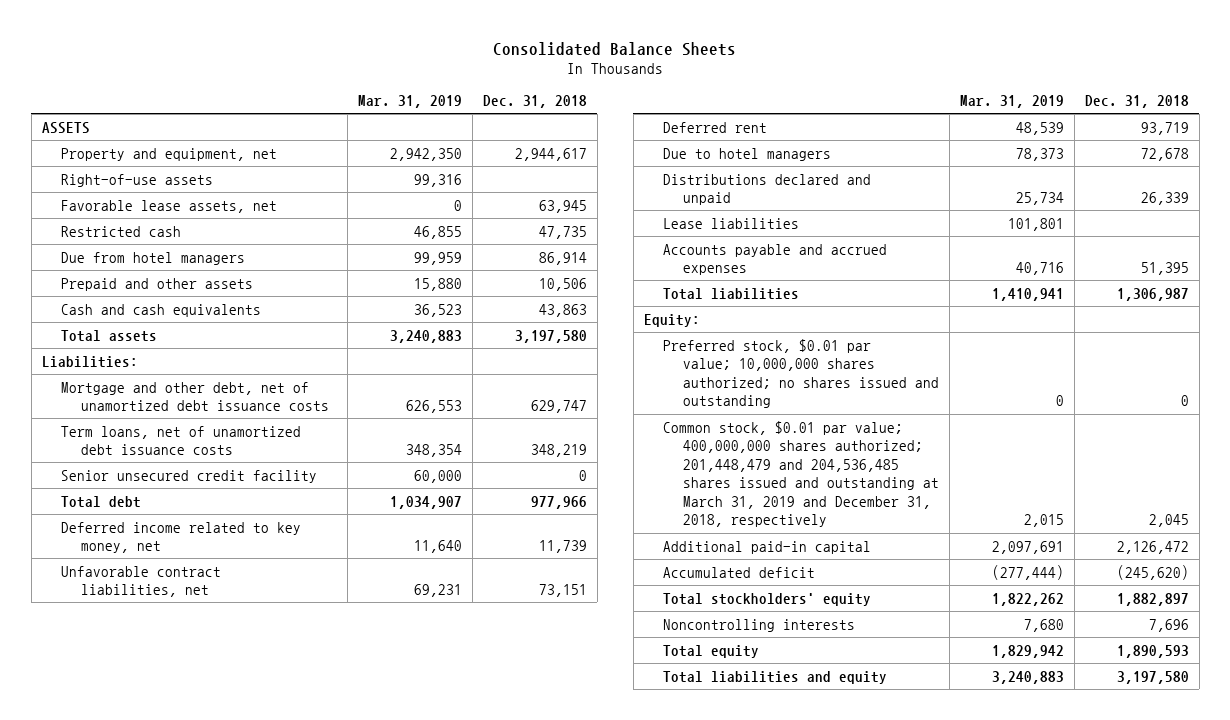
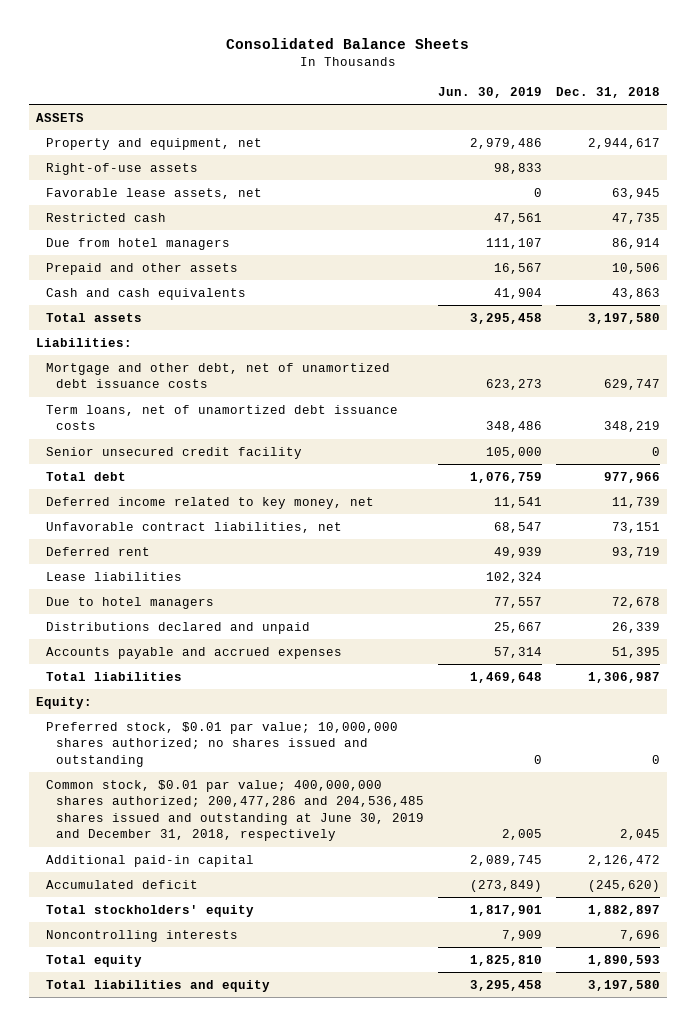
- | Mar. 31, 2019 | Dec. 31, 2018
+ | Jun. 30, 2019 | Dec. 31, 2018
moved up: Lease liabilities | 102,324 |
- Common stock, $0.01 par value; 400,000,000 shares authorized; 201,448,479 and 204,536,485 shares issued and outstanding at March 31, 2019 and December 31, 2018, respectively | 2,015 | 2,045
+ Common stock, $0.01 par value; 400,000,000 shares authorized; 200,477,286 and 204,536,485 shares issued and outstanding at June 30, 2019 and December 31, 2018, respectively | 2,005 | 2,045

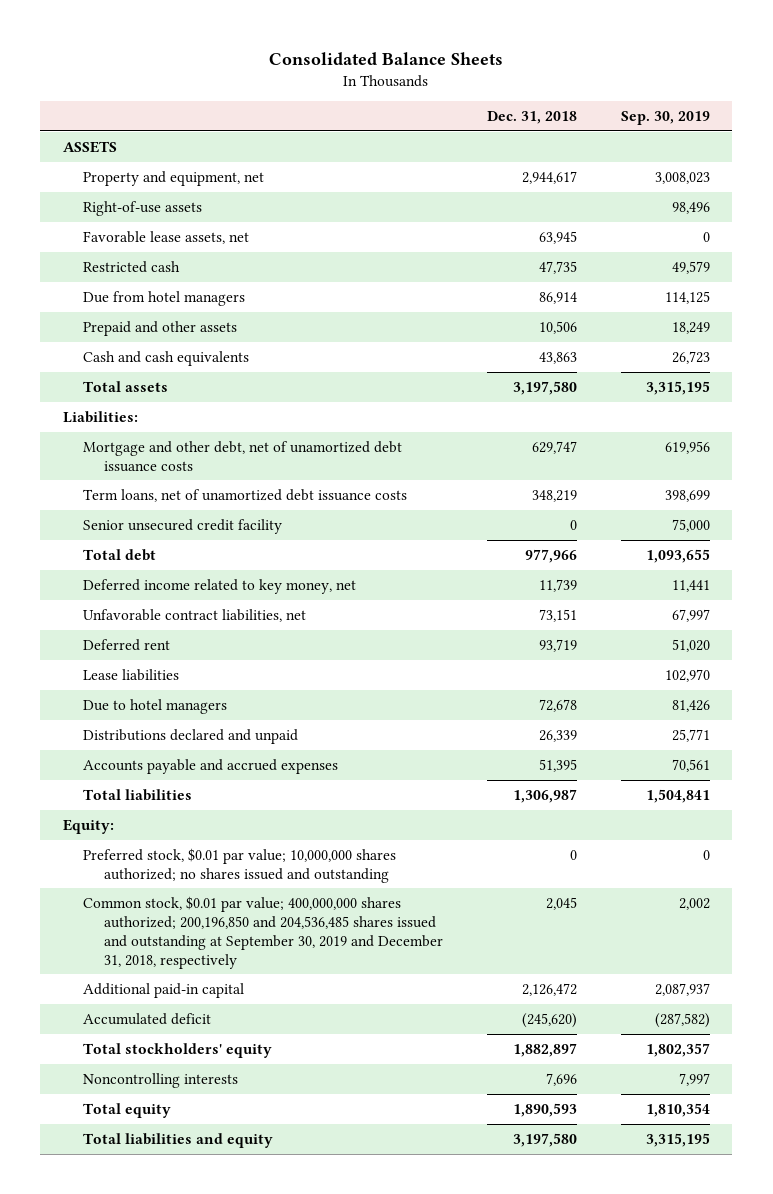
- | Jun. 30, 2019 | Dec. 31, 2018
+ | Dec. 31, 2018 | Sep. 30, 2019
- Common stock, $0.01 par value; 400,000,000 shares authorized; 200,477,286 and 204,536,485 shares issued and outstanding at June 30, 2019 and December 31, 2018, respectively | 2,005 | 2,045
+ Common stock, $0.01 par value; 400,000,000 shares authorized; 200,196,850 and 204,536,485 shares issued and outstanding at September 30, 2019 and December 31, 2018, respectively | 2,045 | 2,002

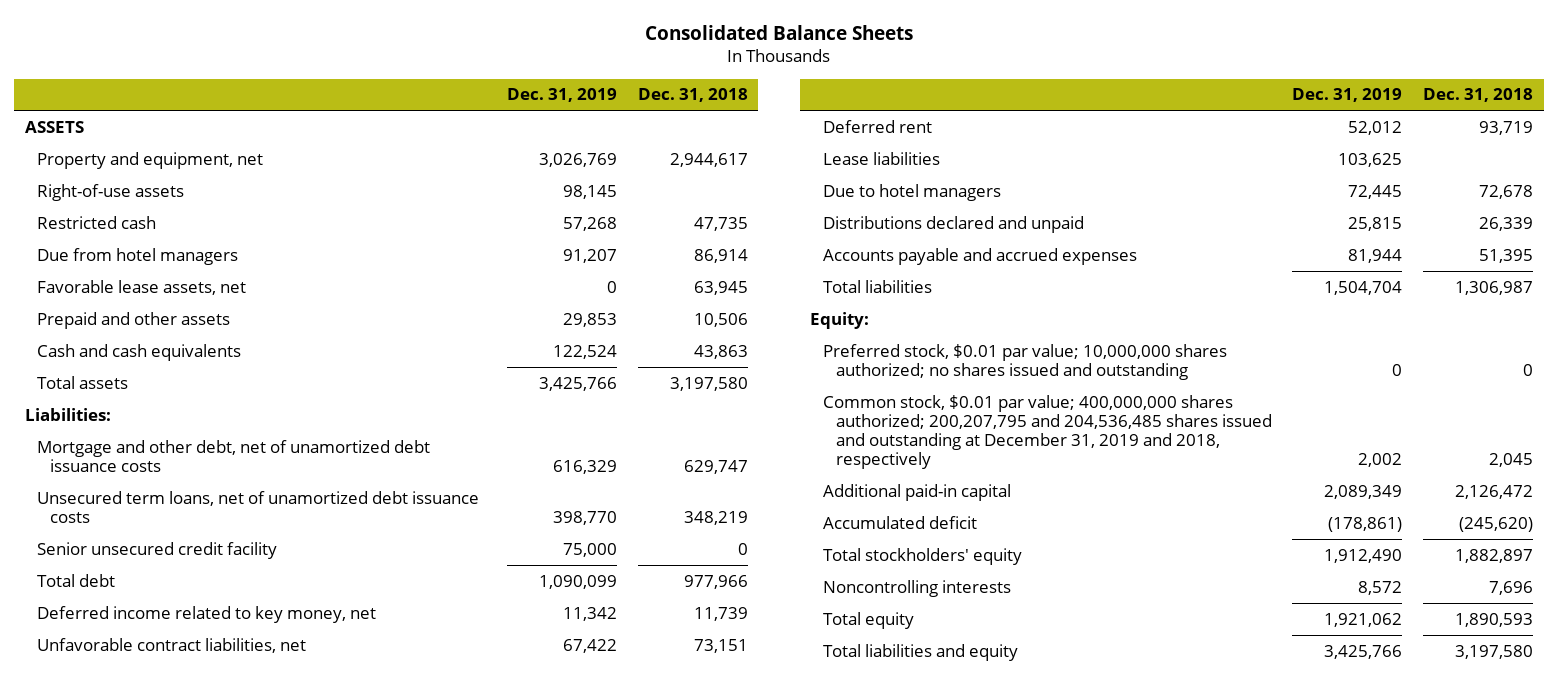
- | Dec. 31, 2018 | Sep. 30, 2019
+ | Dec. 31, 2019 | Dec. 31, 2018
moved down: Favorable lease assets, net | 0 | 63,945
- Term loans, net of unamortized debt issuance costs | 348,219 | 398,699
+ Unsecured term loans, net of unamortized debt issuance costs | 398,770 | 348,219
- Common stock, $0.01 par value; 400,000,000 shares authorized; 200,196,850 and 204,536,485 shares issued and outstanding at September 30, 2019 and December 31, 2018, respectively | 2,045 | 2,002
+ Common stock, $0.01 par value; 400,000,000 shares authorized; 200,207,795 and 204,536,485 shares issued and outstanding at December 31, 2019 and 2018, respectively | 2,002 | 2,045

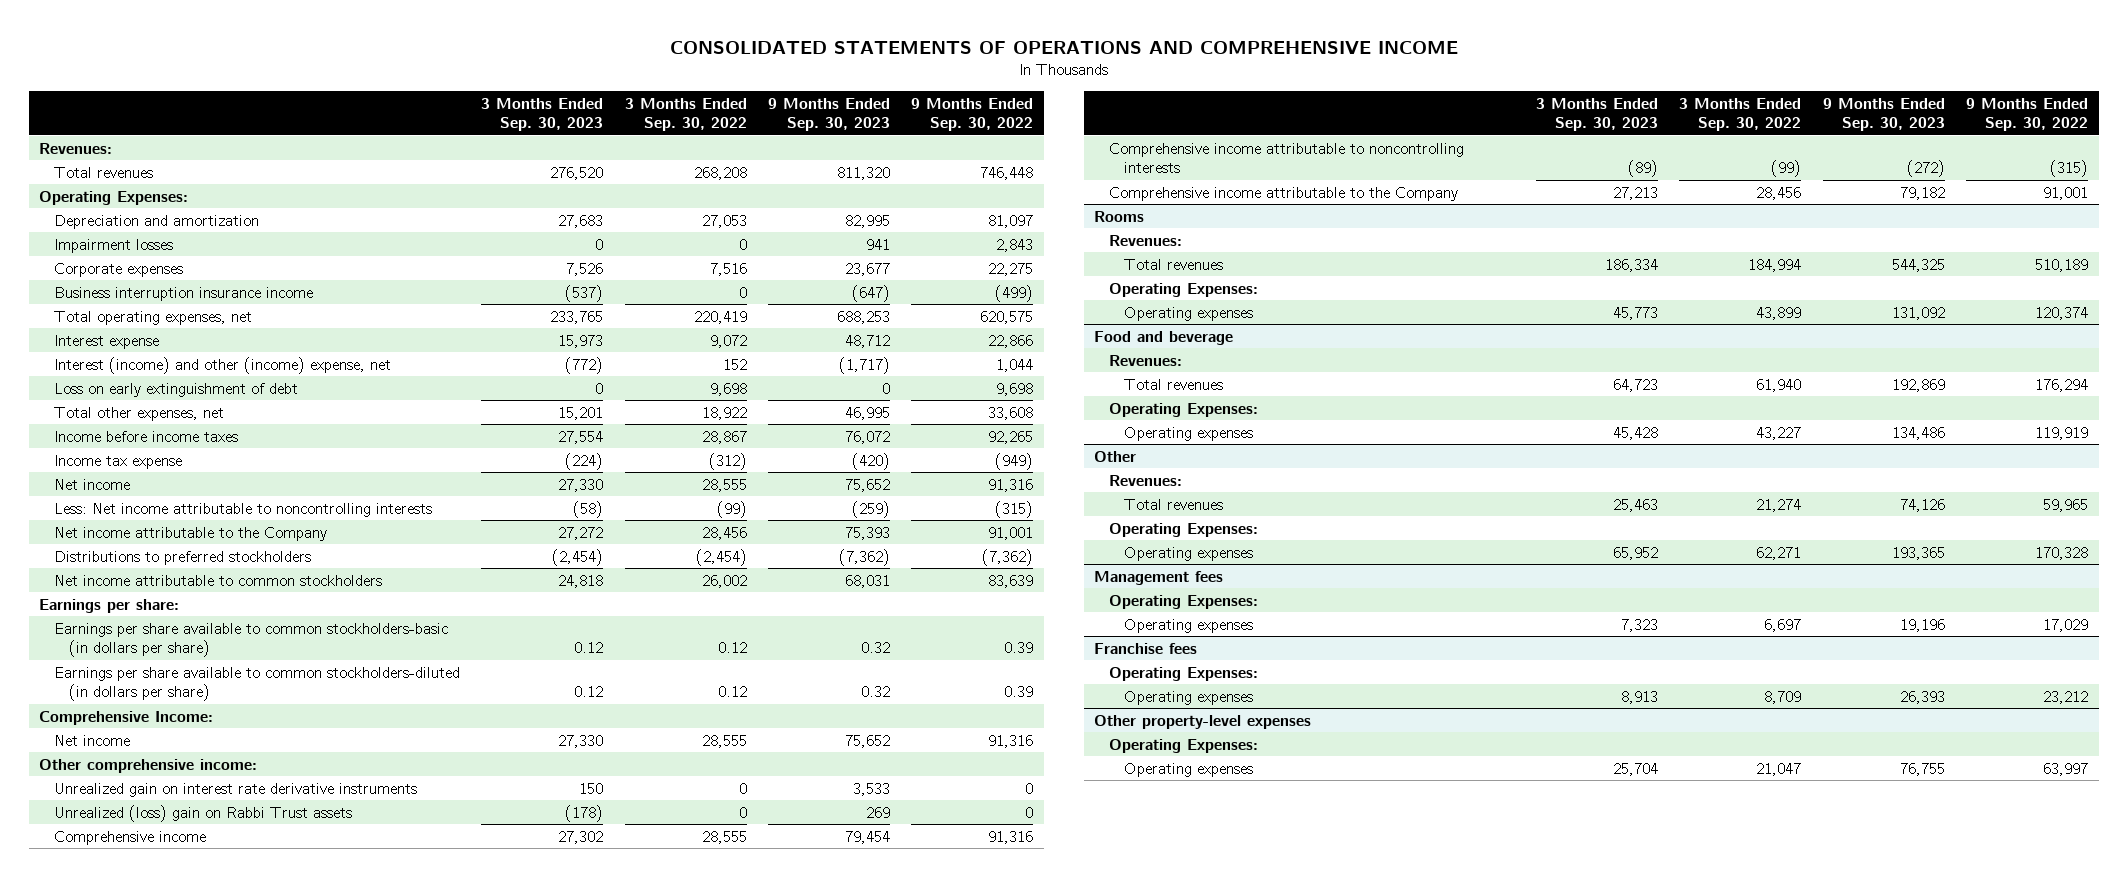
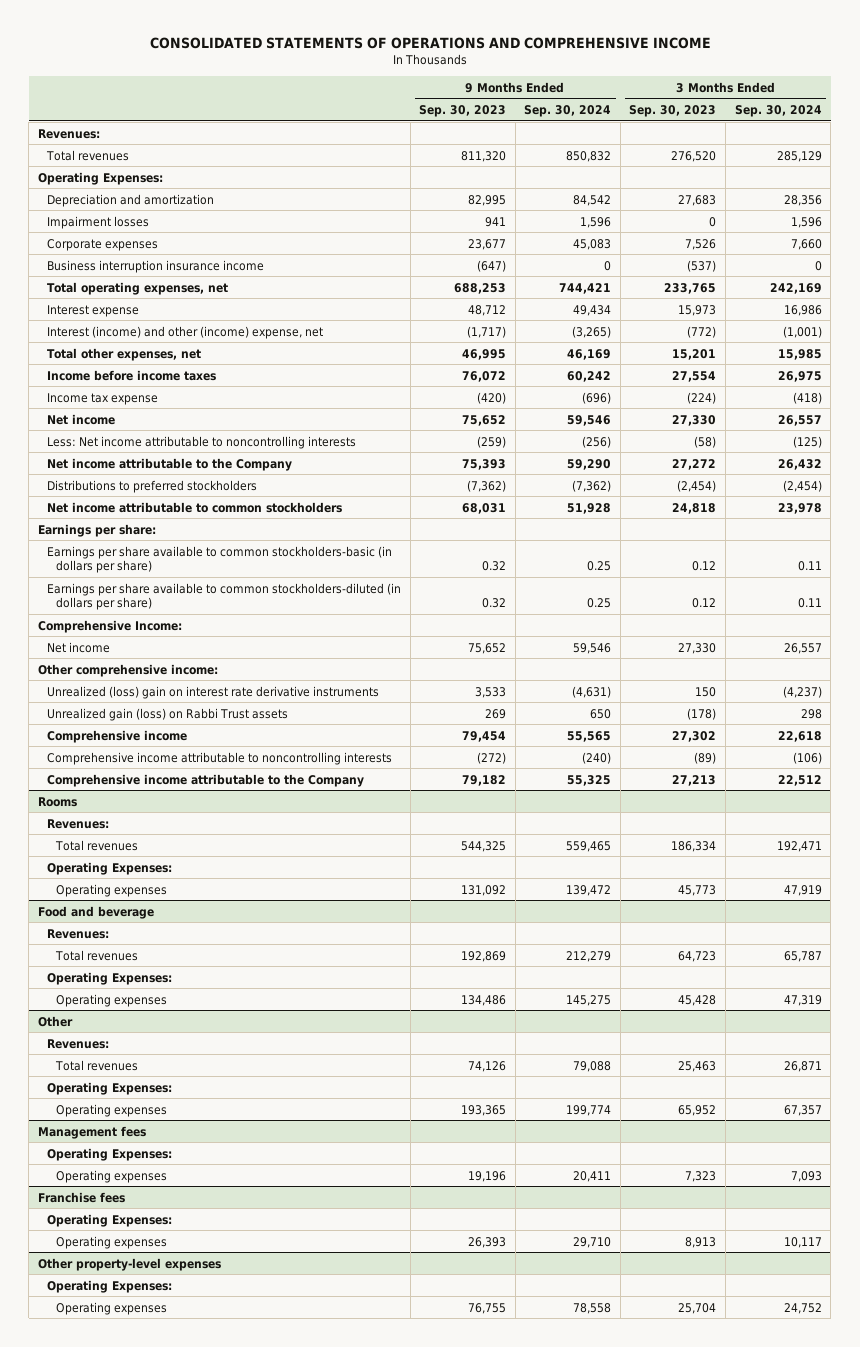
- | 3 Months Ended Sep. 30, 2023 | 3 Months Ended Sep. 30, 2022 | 9 Months Ended Sep. 30, 2023 | 9 Months Ended Sep. 30, 2022
+ | 9 Months Ended Sep. 30, 2023 | 9 Months Ended Sep. 30, 2024 | 3 Months Ended Sep. 30, 2023 | 3 Months Ended Sep. 30, 2024
- Loss on early extinguishment of debt | 0 | 9,698 | 0 | 9,698
- Unrealized gain on interest rate derivative instruments | 150 | 0 | 3,533 | 0
- Unrealized (loss) gain on Rabbi Trust assets | (178) | 0 | 269 | 0
+ Unrealized (loss) gain on interest rate derivative instruments | 3,533 | (4,631) | 150 | (4,237)
+ Unrealized gain (loss) on Rabbi Trust assets | 269 | 650 | (178) | 298

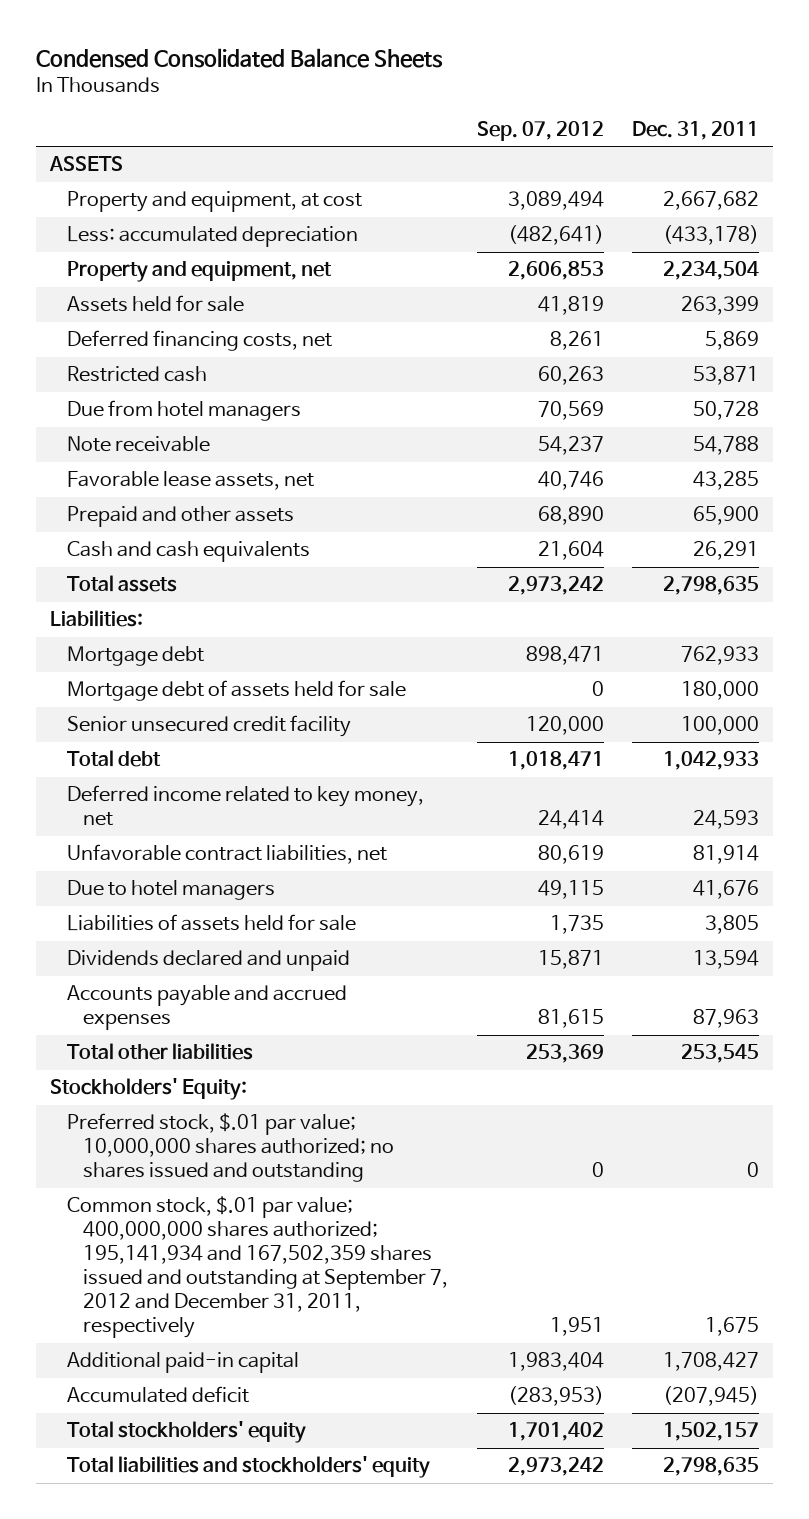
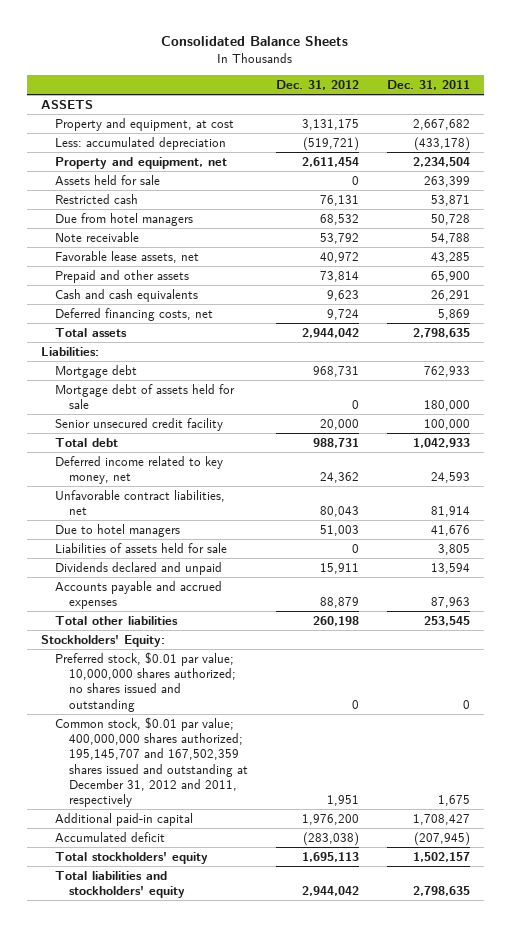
- Condensed Consolidated Balance Sheets
+ Consolidated Balance Sheets
- | Sep. 07, 2012 | Dec. 31, 2011
+ | Dec. 31, 2012 | Dec. 31, 2011
moved down: Deferred financing costs, net | 9,724 | 5,869
- Preferred stock, $.01 par value; 10,000,000 shares authorized; no shares issued and outstanding | 0 | 0
- Common stock, $.01 par value; 400,000,000 shares authorized; 195,141,934 and 167,502,359 shares issued and outstanding at September 7, 2012 and December 31, 2011, respectively | 1,951 | 1,675
+ Preferred stock, $0.01 par value; 10,000,000 shares authorized; no shares issued and outstanding | 0 | 0
+ Common stock, $0.01 par value; 400,000,000 shares authorized; 195,145,707 and 167,502,359 shares issued and outstanding at December 31, 2012 and 2011, respectively | 1,951 | 1,675

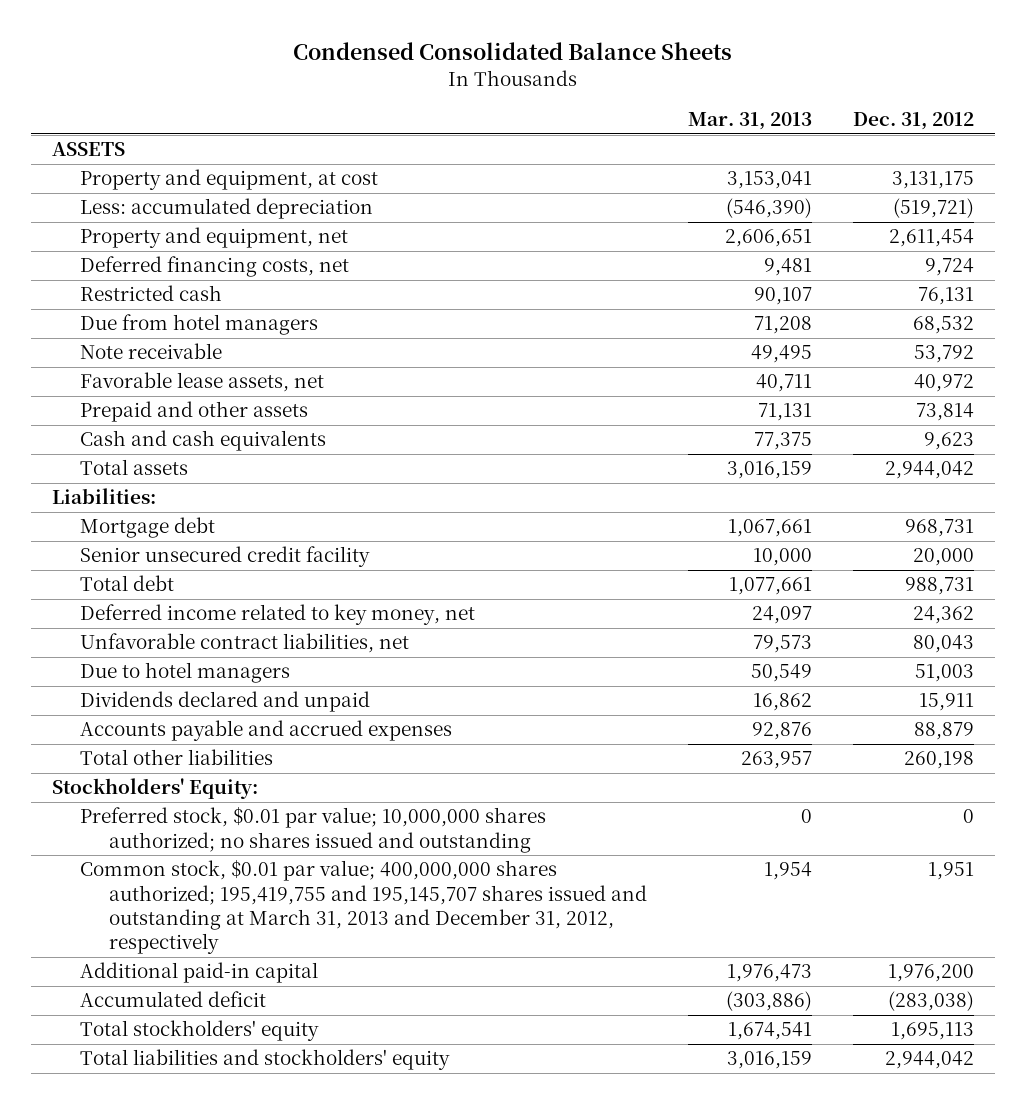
- Consolidated Balance Sheets
+ Condensed Consolidated Balance Sheets
- | Dec. 31, 2012 | Dec. 31, 2011
+ | Mar. 31, 2013 | Dec. 31, 2012
- Assets held for sale | 0 | 263,399
moved up: Deferred financing costs, net | 9,481 | 9,724
- Mortgage debt of assets held for sale | 0 | 180,000
- Liabilities of assets held for sale | 0 | 3,805
- Common stock, $0.01 par value; 400,000,000 shares authorized; 195,145,707 and 167,502,359 shares issued and outstanding at December 31, 2012 and 2011, respectively | 1,951 | 1,675
+ Common stock, $0.01 par value; 400,000,000 shares authorized; 195,419,755 and 195,145,707 shares issued and outstanding at March 31, 2013 and December 31, 2012, respectively | 1,954 | 1,951

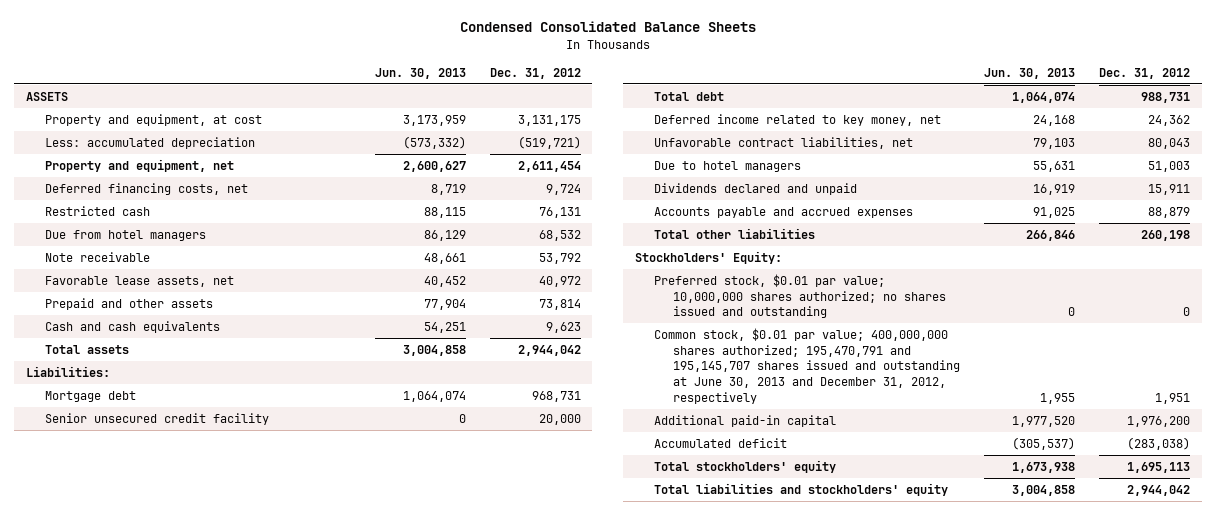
- | Mar. 31, 2013 | Dec. 31, 2012
+ | Jun. 30, 2013 | Dec. 31, 2012
- Common stock, $0.01 par value; 400,000,000 shares authorized; 195,419,755 and 195,145,707 shares issued and outstanding at March 31, 2013 and December 31, 2012, respectively | 1,954 | 1,951
+ Common stock, $0.01 par value; 400,000,000 shares authorized; 195,470,791 and 195,145,707 shares issued and outstanding at June 30, 2013 and December 31, 2012, respectively | 1,955 | 1,951

